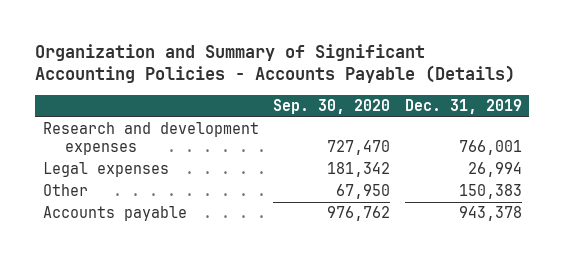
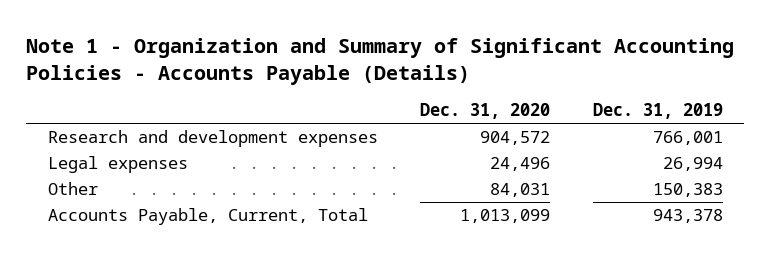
- Organization and Summary of Significant Accounting Policies - Accounts Payable (Details)
+ Note 1 - Organization and Summary of Significant Accounting Policies - Accounts Payable (Details)
- | Sep. 30, 2020 | Dec. 31, 2019
+ | Dec. 31, 2020 | Dec. 31, 2019
- Accounts payable | 976,762 | 943,378
+ Accounts Payable, Current, Total | 1,013,099 | 943,378

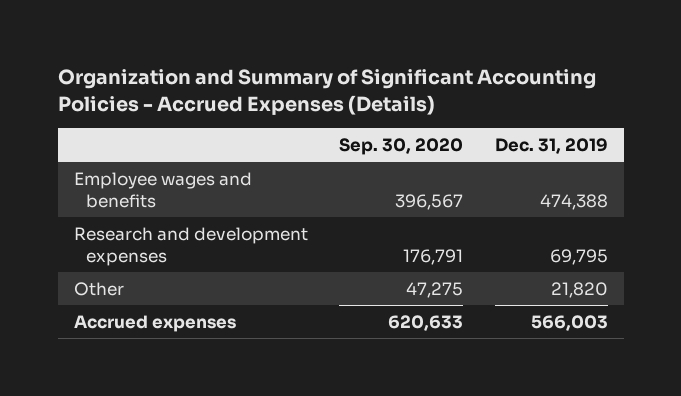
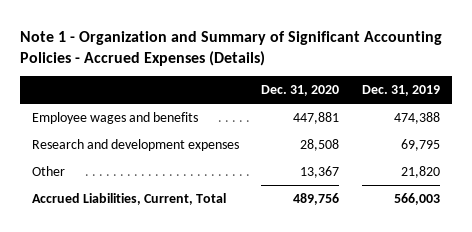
- Organization and Summary of Significant Accounting Policies - Accrued Expenses (Details)
+ Note 1 - Organization and Summary of Significant Accounting Policies - Accrued Expenses (Details)
- | Sep. 30, 2020 | Dec. 31, 2019
+ | Dec. 31, 2020 | Dec. 31, 2019
- Accrued expenses | 620,633 | 566,003
+ Accrued Liabilities, Current, Total | 489,756 | 566,003

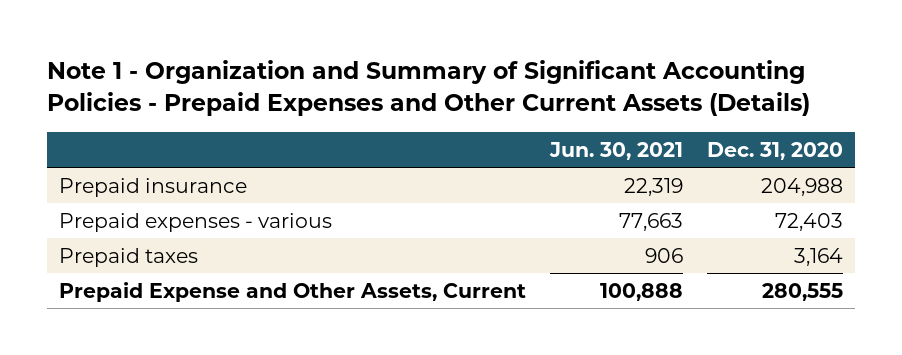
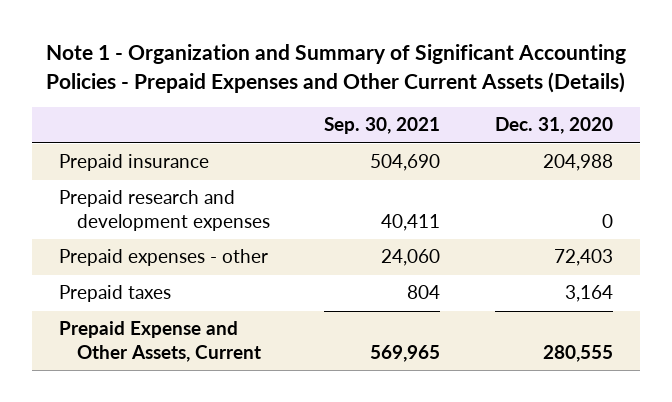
- | Jun. 30, 2021 | Dec. 31, 2020
+ | Sep. 30, 2021 | Dec. 31, 2020
- Prepaid expenses - various | 77,663 | 72,403
+ Prepaid research and development expenses | 40,411 | 0
+ Prepaid expenses - other | 24,060 | 72,403

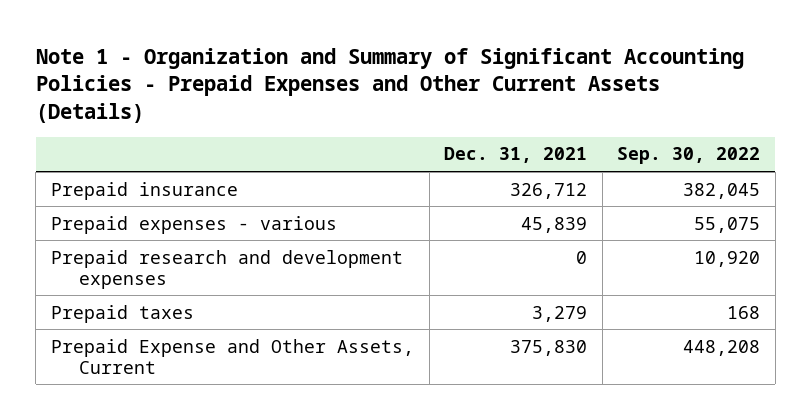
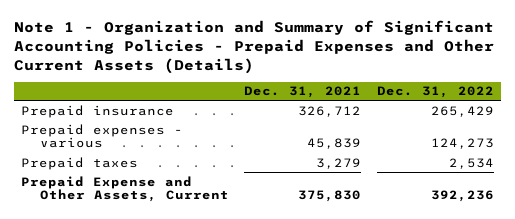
- | Dec. 31, 2021 | Sep. 30, 2022
+ | Dec. 31, 2021 | Dec. 31, 2022
- Prepaid research and development expenses | 0 | 10,920

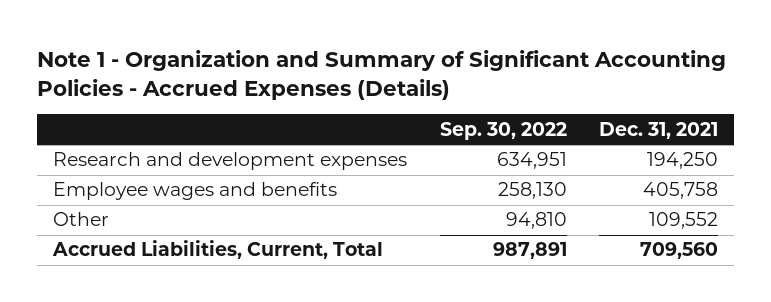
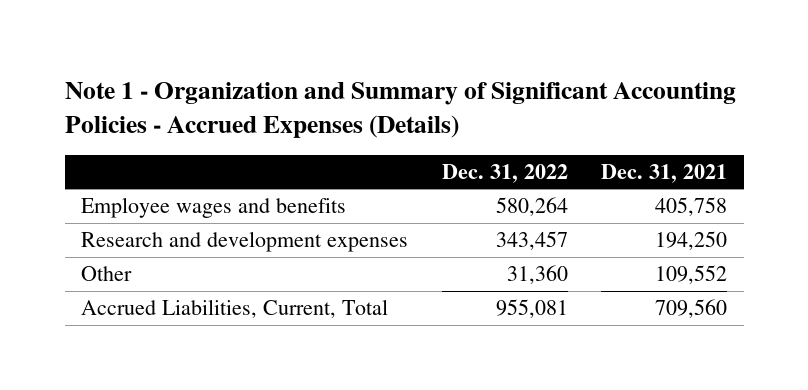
- | Sep. 30, 2022 | Dec. 31, 2021
+ | Dec. 31, 2022 | Dec. 31, 2021
moved down: Research and development expenses | 343,457 | 194,250

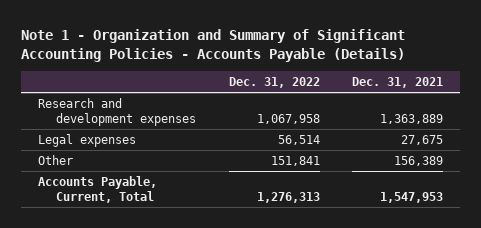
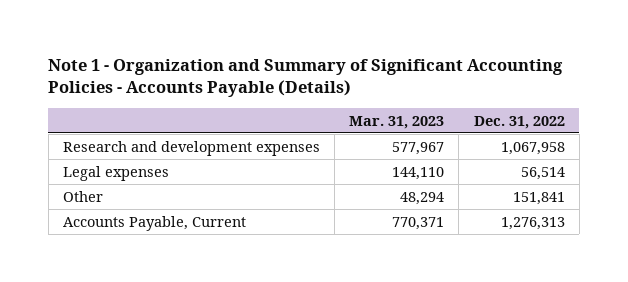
- | Dec. 31, 2022 | Dec. 31, 2021
+ | Mar. 31, 2023 | Dec. 31, 2022
- Accounts Payable, Current, Total | 1,276,313 | 1,547,953
+ Accounts Payable, Current | 770,371 | 1,276,313

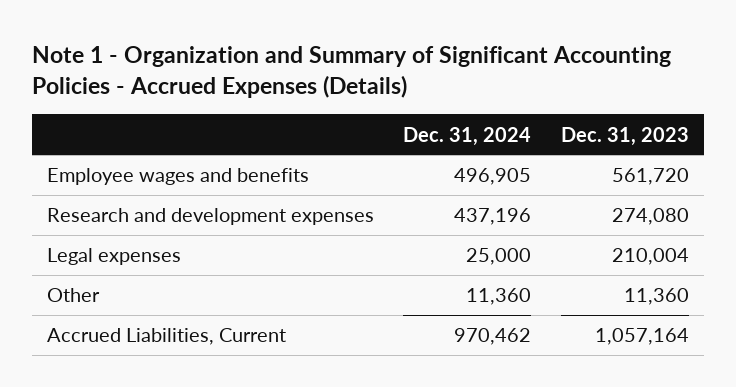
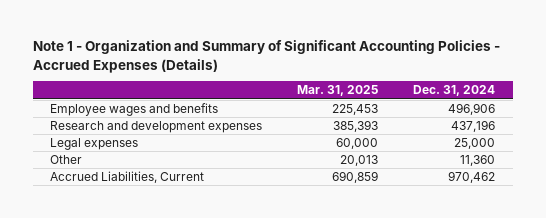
- | Dec. 31, 2024 | Dec. 31, 2023
+ | Mar. 31, 2025 | Dec. 31, 2024
- Employee wages and benefits | 496,905 | 561,720
+ Employee wages and benefits | 225,453 | 496,906

